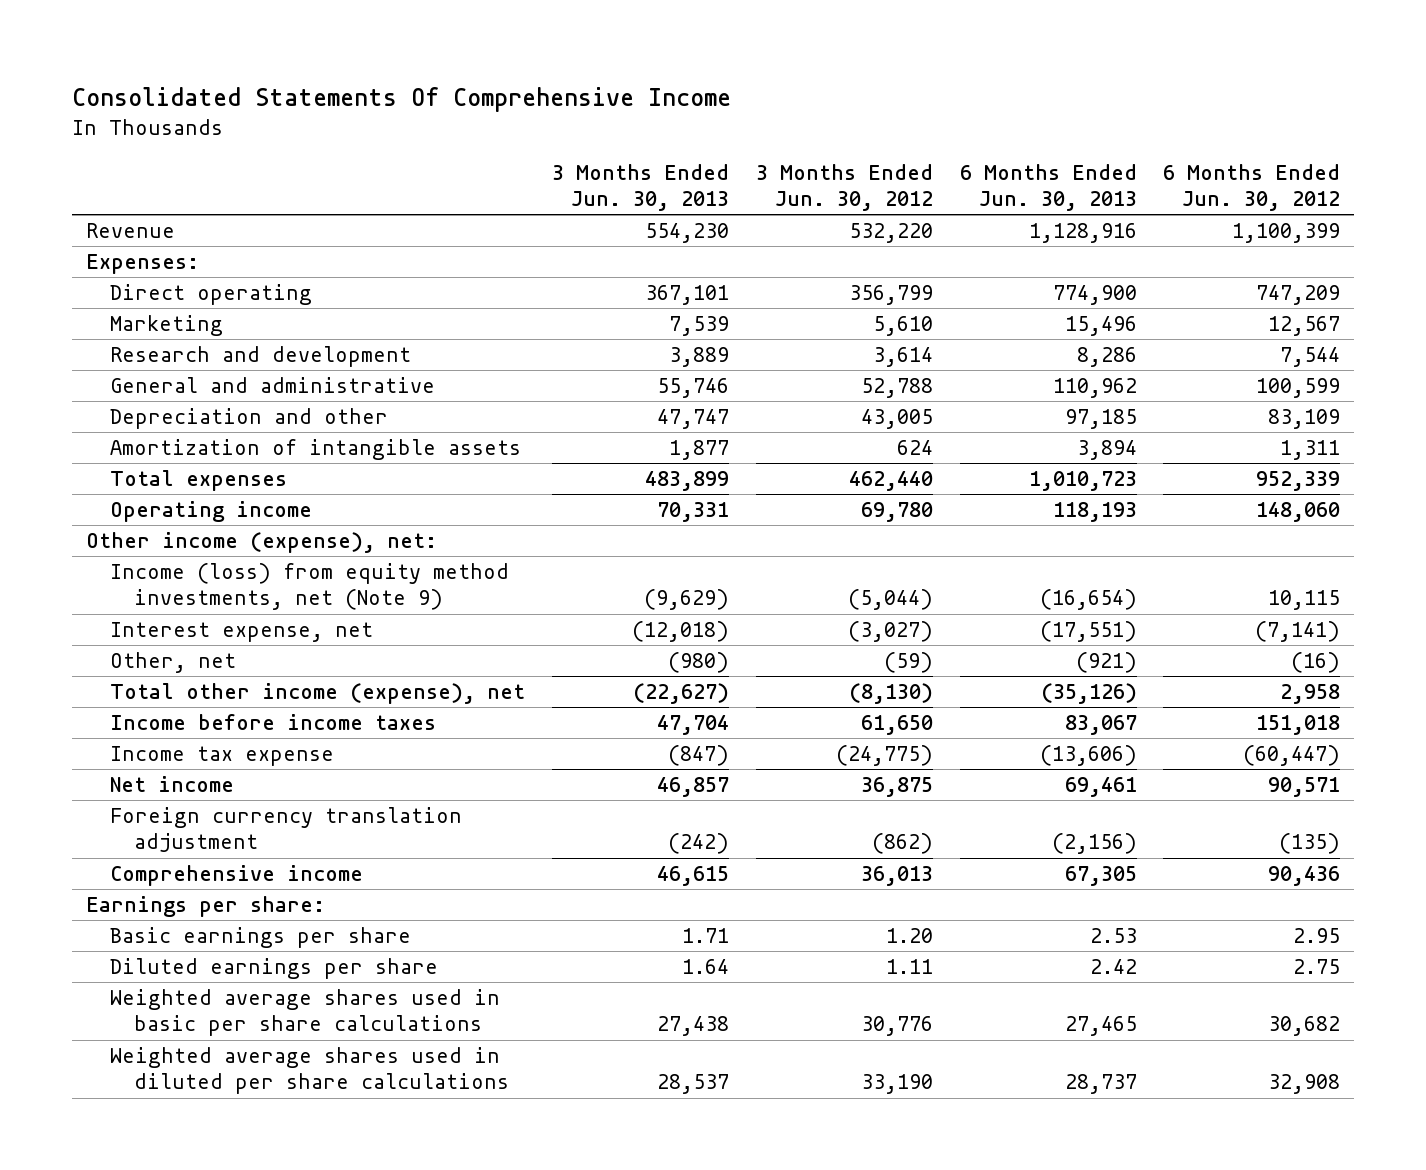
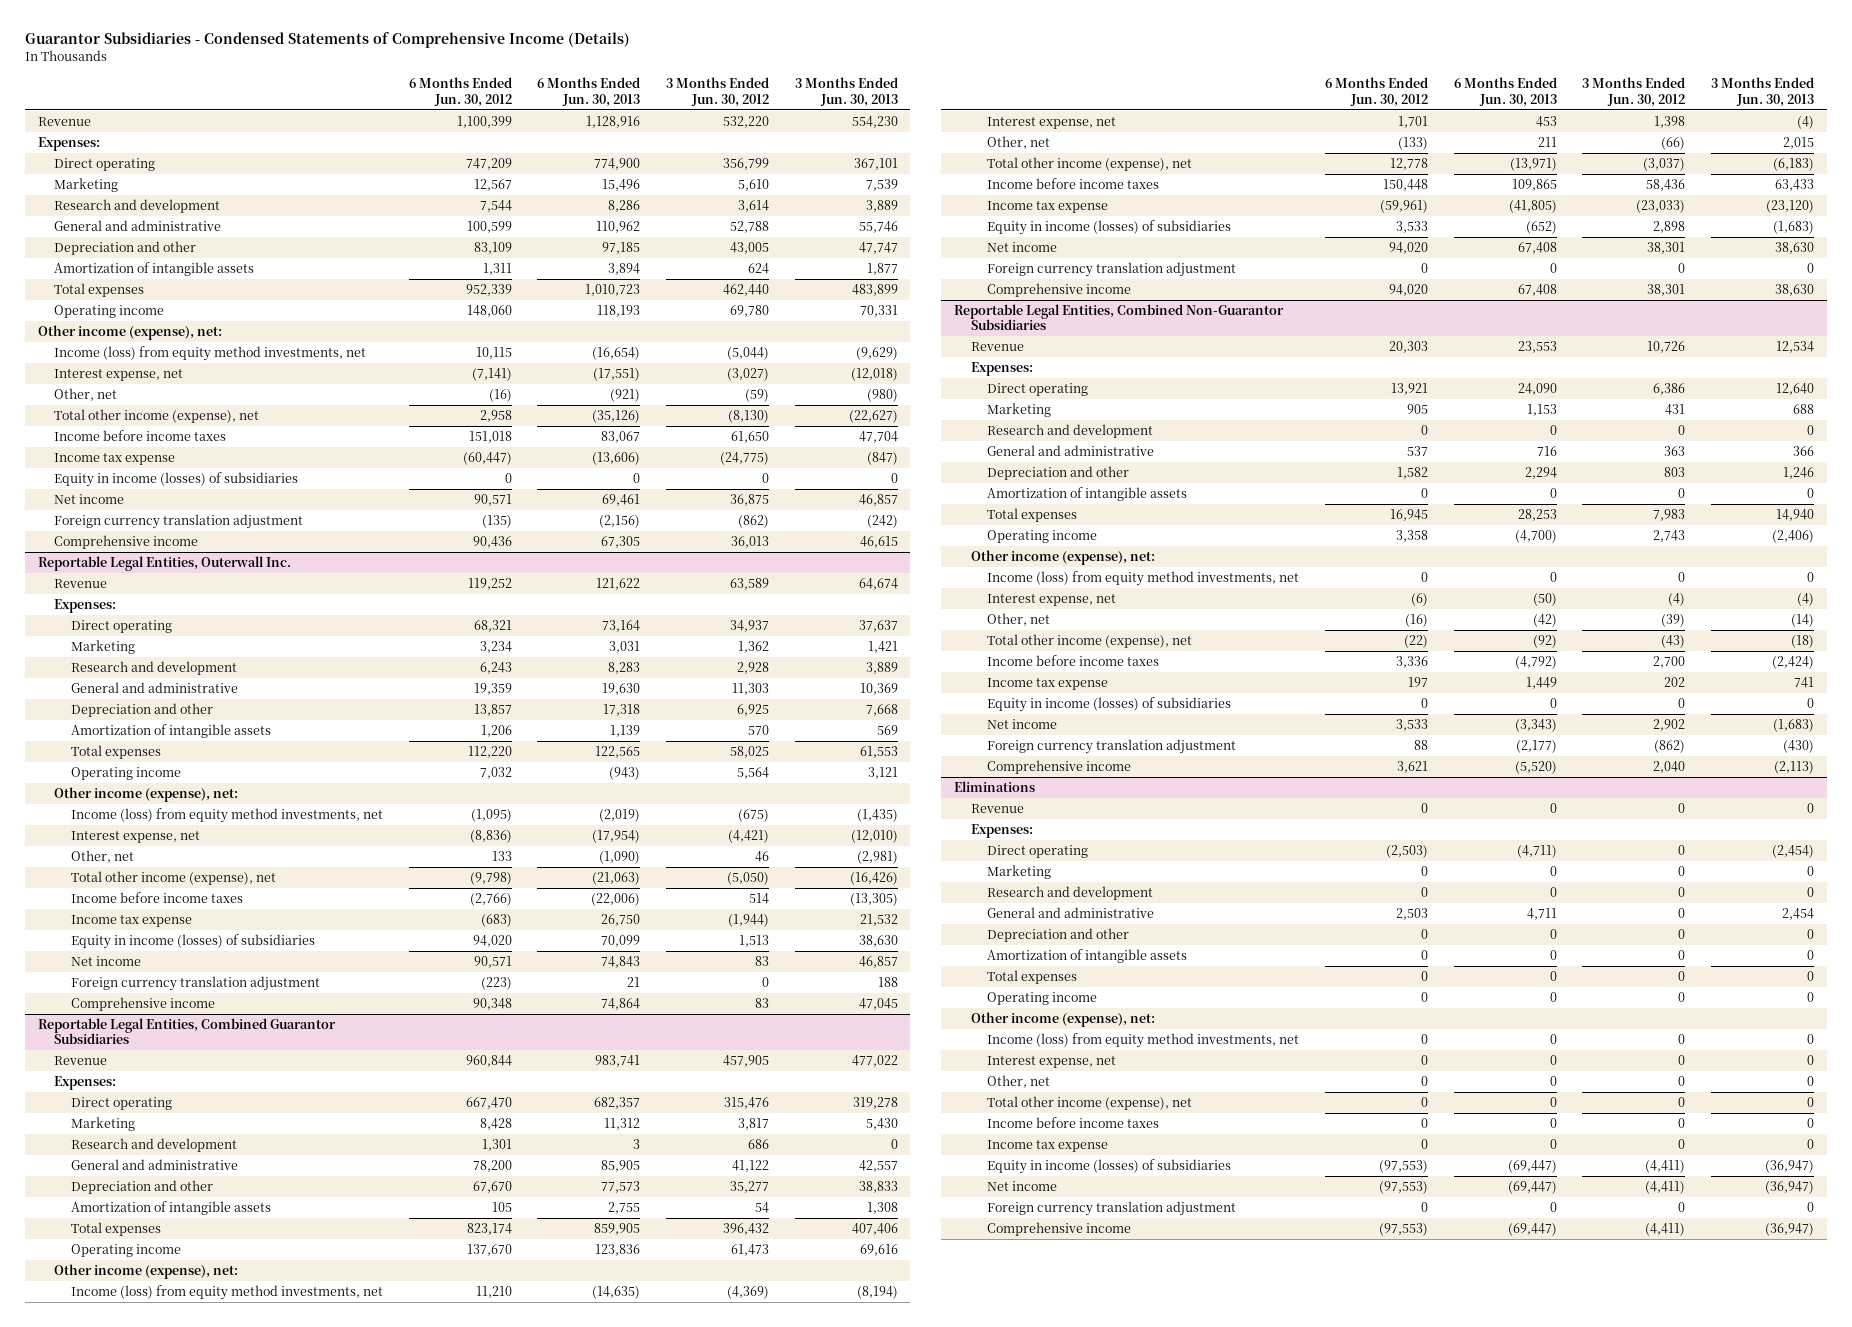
- Consolidated Statements Of Comprehensive Income
+ Guarantor Subsidiaries - Condensed Statements of Comprehensive Income (Details)
- | 3 Months Ended Jun. 30, 2013 | 3 Months Ended Jun. 30, 2012 | 6 Months Ended Jun. 30, 2013 | 6 Months Ended Jun. 30, 2012
+ | 6 Months Ended Jun. 30, 2012 | 6 Months Ended Jun. 30, 2013 | 3 Months Ended Jun. 30, 2012 | 3 Months Ended Jun. 30, 2013
- Income (loss) from equity method investments, net (Note 9) | (9,629) | (5,044) | (16,654) | 10,115
+ Income (loss) from equity method investments, net | 10,115 | (16,654) | (5,044) | (9,629)
+ Equity in income (losses) of subsidiaries | 0 | 0 | 0 | 0
- Earnings per share:
- Basic earnings per share | 1.71 | 1.20 | 2.53 | 2.95
- Diluted earnings per share | 1.64 | 1.11 | 2.42 | 2.75
- Weighted average shares used in basic per share calculations | 27,438 | 30,776 | 27,465 | 30,682
- Weighted average shares used in diluted per share calculations | 28,537 | 33,190 | 28,737 | 32,908
+ Reportable Legal Entities, Outerwall Inc.
+ Revenue | 119,252 | 121,622 | 63,589 | 64,674
+ Expenses:
+ Direct operating | 68,321 | 73,164 | 34,937 | 37,637
+ Marketing | 3,234 | 3,031 | 1,362 | 1,421
+ Research and development | 6,243 | 8,283 | 2,928 | 3,889
+ General and administrative | 19,359 | 19,630 | 11,303 | 10,369
+ Depreciation and other | 13,857 | 17,318 | 6,925 | 7,668
+ Amortization of intangible assets | 1,206 | 1,139 | 570 | 569
+ Total expenses | 112,220 | 122,565 | 58,025 | 61,553
+ Operating income | 7,032 | (943) | 5,564 | 3,121
+ Other income (expense), net:
+ Income (loss) from equity method investments, net | (1,095) | (2,019) | (675) | (1,435)
+ Interest expense, net | (8,836) | (17,954) | (4,421) | (12,010)
+ Other, net | 133 | (1,090) | 46 | (2,981)
+ Total other income (expense), net | (9,798) | (21,063) | (5,050) | (16,426)
+ Income before income taxes | (2,766) | (22,006) | 514 | (13,305)
+ Income tax expense | (683) | 26,750 | (1,944) | 21,532
+ Equity in income (losses) of subsidiaries | 94,020 | 70,099 | 1,513 | 38,630
+ Net income | 90,571 | 74,843 | 83 | 46,857
+ Foreign currency translation adjustment | (223) | 21 | 0 | 188
+ Comprehensive income | 90,348 | 74,864 | 83 | 47,045
+ Reportable Legal Entities, Combined Guarantor Subsidiaries
+ Revenue | 960,844 | 983,741 | 457,905 | 477,022
+ Expenses:
+ Direct operating | 667,470 | 682,357 | 315,476 | 319,278
+ Marketing | 8,428 | 11,312 | 3,817 | 5,430
+ Research and development | 1,301 | 3 | 686 | 0
+ General and administrative | 78,200 | 85,905 | 41,122 | 42,557
+ Depreciation and other | 67,670 | 77,573 | 35,277 | 38,833
+ Amortization of intangible assets | 105 | 2,755 | 54 | 1,308
+ Total expenses | 823,174 | 859,905 | 396,432 | 407,406
+ Operating income | 137,670 | 123,836 | 61,473 | 69,616
+ Other income (expense), net:
+ Income (loss) from equity method investments, net | 11,210 | (14,635) | (4,369) | (8,194)
+ Interest expense, net | 1,701 | 453 | 1,398 | (4)
+ Other, net | (133) | 211 | (66) | 2,015
+ Total other income (expense), net | 12,778 | (13,971) | (3,037) | (6,183)
+ Income before income taxes | 150,448 | 109,865 | 58,436 | 63,433
+ Income tax expense | (59,961) | (41,805) | (23,033) | (23,120)
+ Equity in income (losses) of subsidiaries | 3,533 | (652) | 2,898 | (1,683)
+ Net income | 94,020 | 67,408 | 38,301 | 38,630
+ Foreign currency translation adjustment | 0 | 0 | 0 | 0
+ Comprehensive income | 94,020 | 67,408 | 38,301 | 38,630
+ Reportable Legal Entities, Combined Non-Guarantor Subsidiaries
+ Revenue | 20,303 | 23,553 | 10,726 | 12,534
+ Expenses:
+ Direct operating | 13,921 | 24,090 | 6,386 | 12,640
+ Marketing | 905 | 1,153 | 431 | 688
+ Research and development | 0 | 0 | 0 | 0
+ General and administrative | 537 | 716 | 363 | 366
+ Depreciation and other | 1,582 | 2,294 | 803 | 1,246
+ Amortization of intangible assets | 0 | 0 | 0 | 0
+ Total expenses | 16,945 | 28,253 | 7,983 | 14,940
+ Operating income | 3,358 | (4,700) | 2,743 | (2,406)
+ Other income (expense), net:
+ Income (loss) from equity method investments, net | 0 | 0 | 0 | 0
+ Interest expense, net | (6) | (50) | (4) | (4)
+ Other, net | (16) | (42) | (39) | (14)
+ Total other income (expense), net | (22) | (92) | (43) | (18)
+ Income before income taxes | 3,336 | (4,792) | 2,700 | (2,424)
+ Income tax expense | 197 | 1,449 | 202 | 741
+ Equity in income (losses) of subsidiaries | 0 | 0 | 0 | 0
+ Net income | 3,533 | (3,343) | 2,902 | (1,683)
+ Foreign currency translation adjustment | 88 | (2,177) | (862) | (430)
+ Comprehensive income | 3,621 | (5,520) | 2,040 | (2,113)
+ Eliminations
+ Revenue | 0 | 0 | 0 | 0
+ Expenses:
+ Direct operating | (2,503) | (4,711) | 0 | (2,454)
+ Marketing | 0 | 0 | 0 | 0
+ Research and development | 0 | 0 | 0 | 0
+ General and administrative | 2,503 | 4,711 | 0 | 2,454
+ Depreciation and other | 0 | 0 | 0 | 0
+ Amortization of intangible assets | 0 | 0 | 0 | 0
+ Total expenses | 0 | 0 | 0 | 0
+ Operating income | 0 | 0 | 0 | 0
+ Other income (expense), net:
+ Income (loss) from equity method investments, net | 0 | 0 | 0 | 0
+ Interest expense, net | 0 | 0 | 0 | 0
+ Other, net | 0 | 0 | 0 | 0
+ Total other income (expense), net | 0 | 0 | 0 | 0
+ Income before income taxes | 0 | 0 | 0 | 0
+ Income tax expense | 0 | 0 | 0 | 0
+ Equity in income (losses) of subsidiaries | (97,553) | (69,447) | (4,411) | (36,947)
+ Net income | (97,553) | (69,447) | (4,411) | (36,947)
+ Foreign currency translation adjustment | 0 | 0 | 0 | 0
+ Comprehensive income | (97,553) | (69,447) | (4,411) | (36,947)

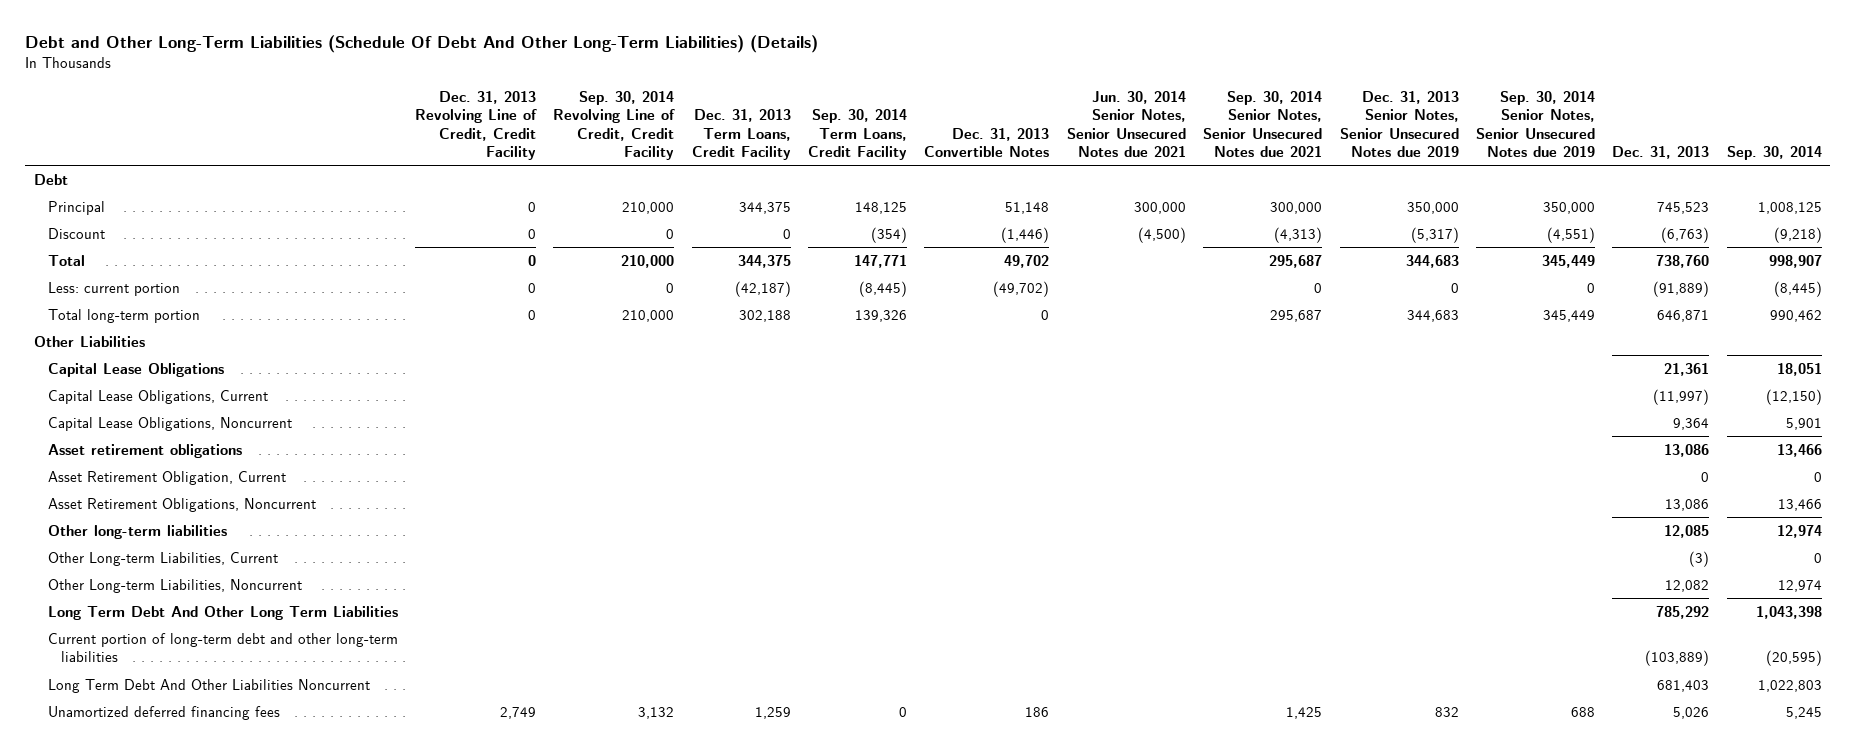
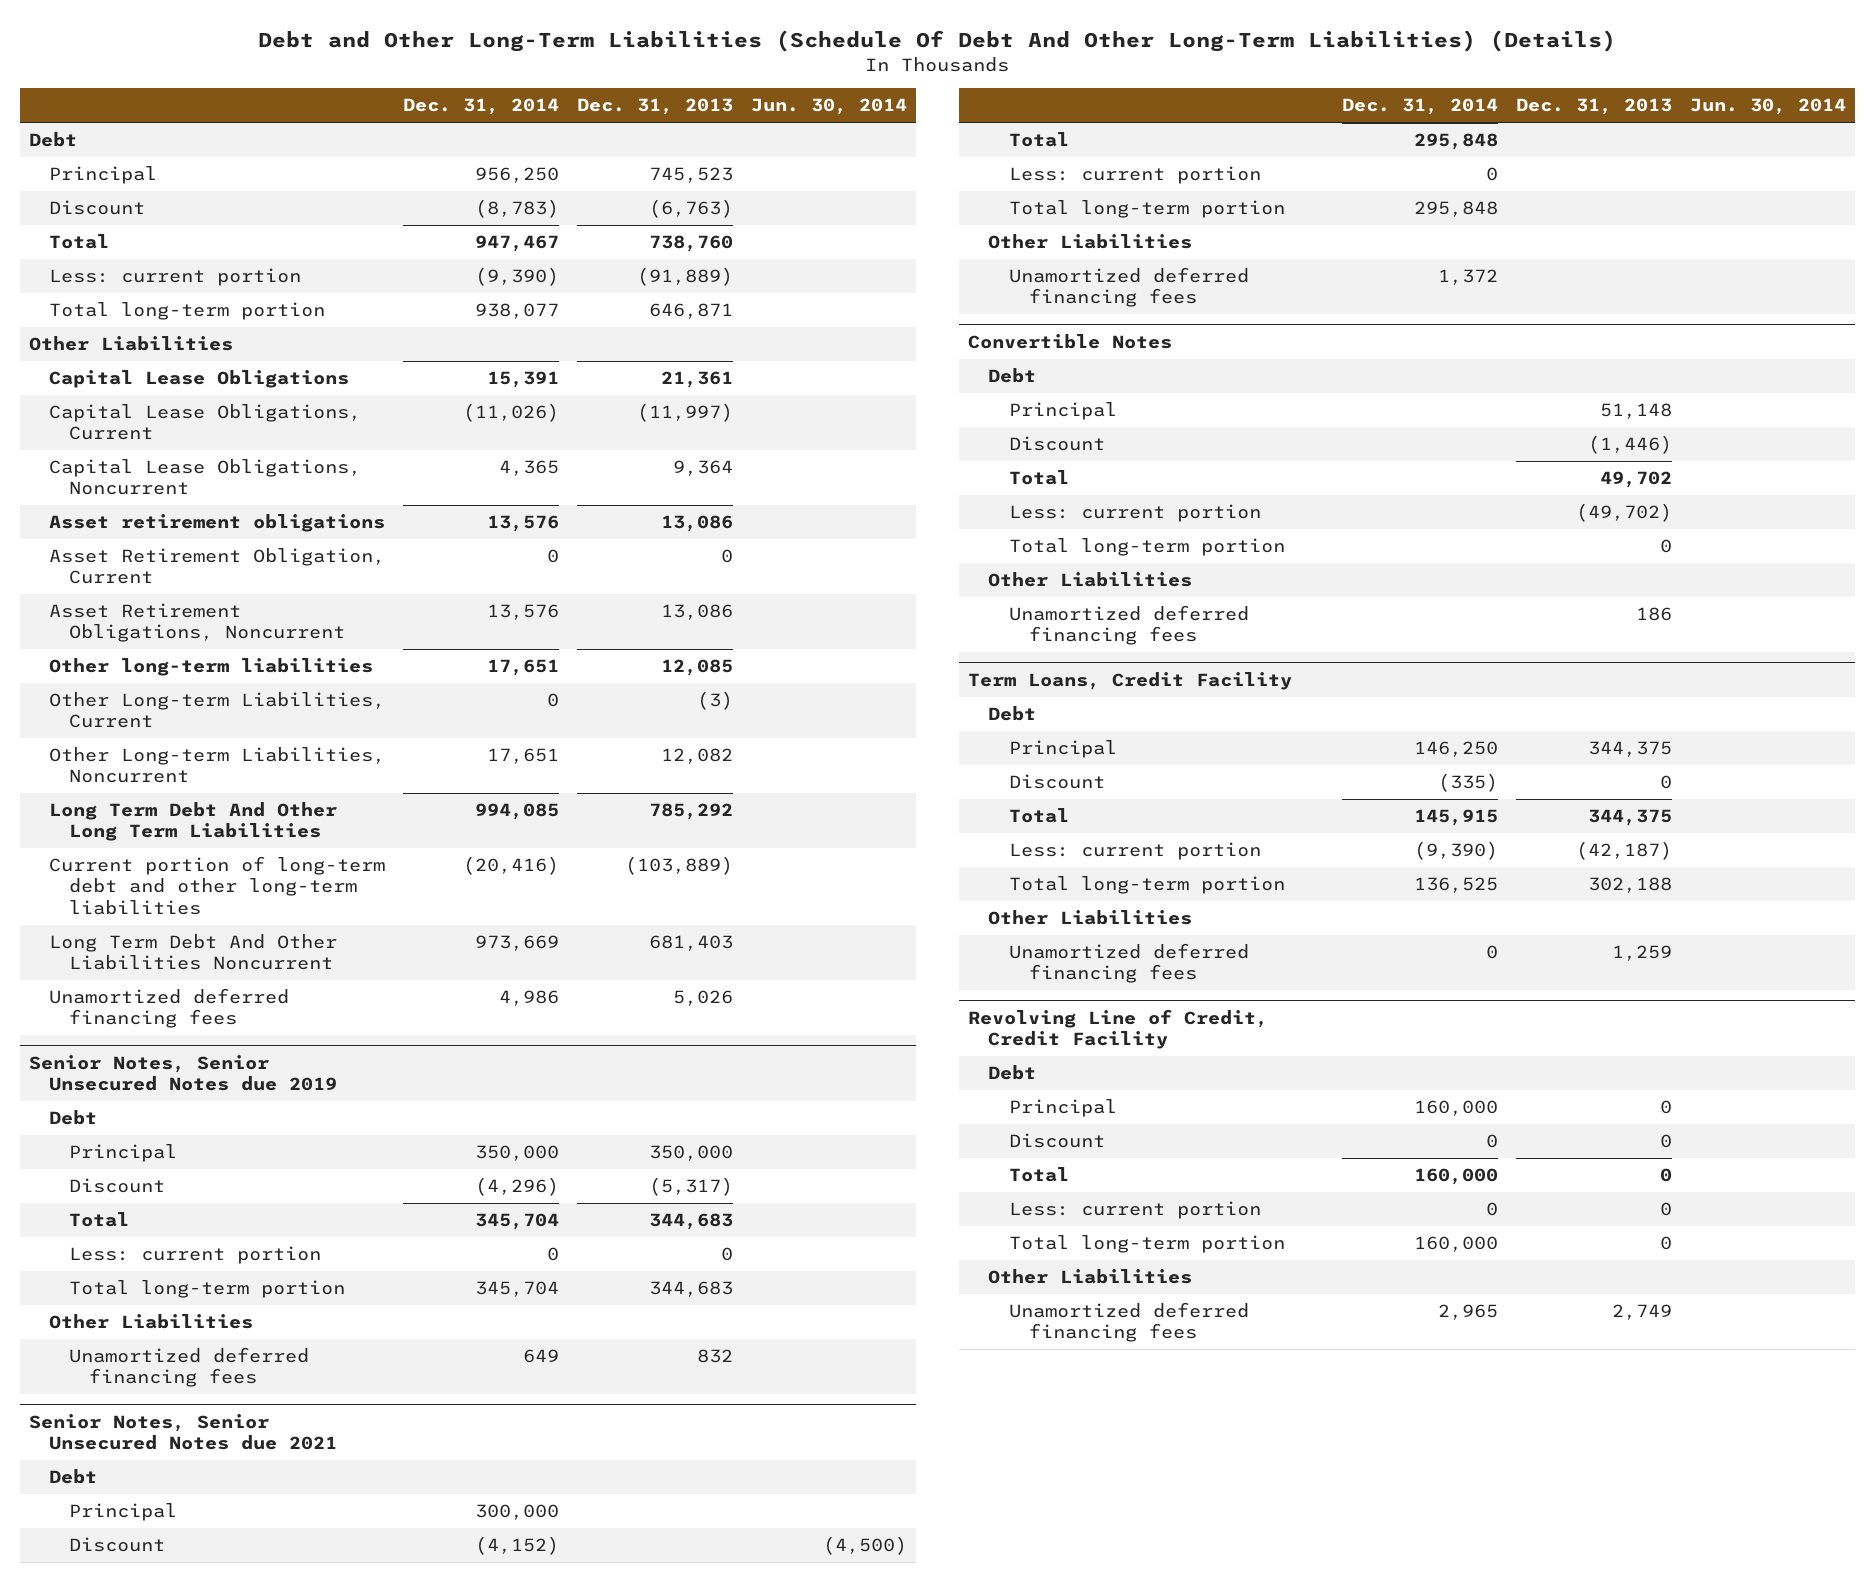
- | Dec. 31, 2013 Revolving Line of Credit, Credit Facility | Sep. 30, 2014 Revolving Line of Credit, Credit Facility | Dec. 31, 2013 Term Loans, Credit Facility | Sep. 30, 2014 Term Loans, Credit Facility | Dec. 31, 2013 Convertible Notes | Jun. 30, 2014 Senior Notes, Senior Unsecured Notes due 2021 | Sep. 30, 2014 Senior Notes, Senior Unsecured Notes due 2021 | Dec. 31, 2013 Senior Notes, Senior Unsecured Notes due 2019 | Sep. 30, 2014 Senior Notes, Senior Unsecured Notes due 2019 | Dec. 31, 2013 | Sep. 30, 2014
+ | Dec. 31, 2014 | Dec. 31, 2013 | Jun. 30, 2014
+ Senior Notes, Senior Unsecured Notes due 2019
+ Debt
+ Principal | 350,000 | 350,000 |
+ Discount | (4,296) | (5,317) |
+ Total | 345,704 | 344,683 |
+ Less: current portion | 0 | 0 |
+ Total long-term portion | 345,704 | 344,683 |
+ Other Liabilities
+ Unamortized deferred financing fees | 649 | 832 |
+ Senior Notes, Senior Unsecured Notes due 2021
+ Debt
+ Principal | 300,000 | |
+ Discount | (4,152) | | (4,500)
+ Total | 295,848 | |
+ Less: current portion | 0 | |
+ Total long-term portion | 295,848 | |
+ Other Liabilities
+ Unamortized deferred financing fees | 1,372 | |
+ Convertible Notes
+ Debt
+ Principal | | 51,148 |
+ Discount | | (1,446) |
+ Total | | 49,702 |
+ Less: current portion | | (49,702) |
+ Total long-term portion | | 0 |
+ Other Liabilities
+ Unamortized deferred financing fees | | 186 |
+ Term Loans, Credit Facility
+ Debt
+ Principal | 146,250 | 344,375 |
+ Discount | (335) | 0 |
+ Total | 145,915 | 344,375 |
+ Less: current portion | (9,390) | (42,187) |
+ Total long-term portion | 136,525 | 302,188 |
+ Other Liabilities
+ Unamortized deferred financing fees | 0 | 1,259 |
+ Revolving Line of Credit, Credit Facility
+ Debt
+ Principal | 160,000 | 0 |
+ Discount | 0 | 0 |
+ Total | 160,000 | 0 |
+ Less: current portion | 0 | 0 |
+ Total long-term portion | 160,000 | 0 |
+ Other Liabilities
+ Unamortized deferred financing fees | 2,965 | 2,749 |

